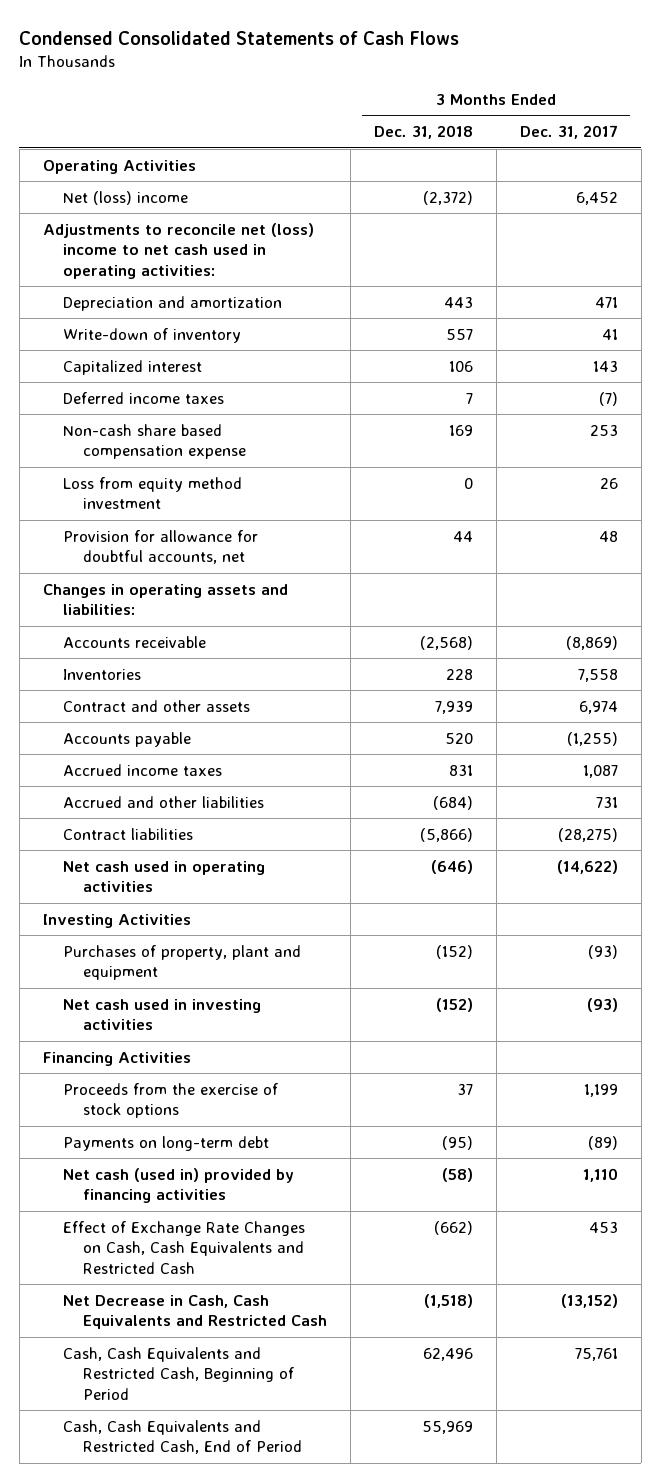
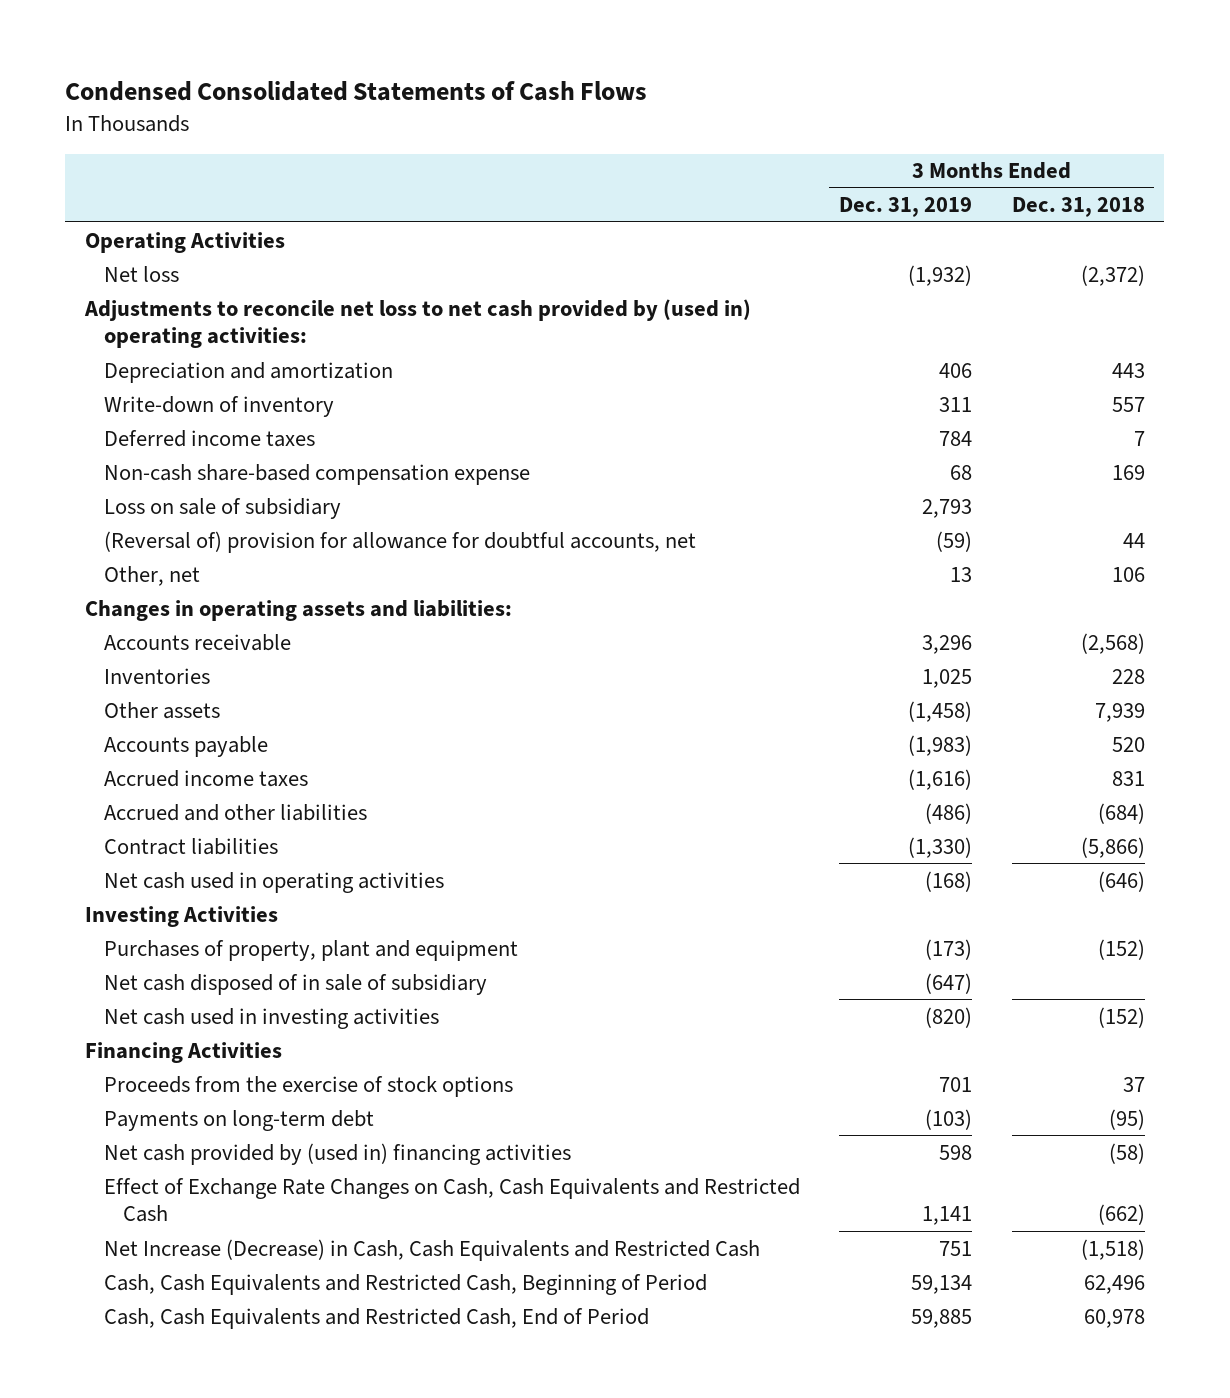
- | 3 Months Ended Dec. 31, 2018 | 3 Months Ended Dec. 31, 2017
+ | 3 Months Ended Dec. 31, 2019 | 3 Months Ended Dec. 31, 2018
- Net (loss) income | (2,372) | 6,452
- Adjustments to reconcile net (loss) income to net cash used in operating activities:
+ Net loss | (1,932) | (2,372)
+ Adjustments to reconcile net loss to net cash provided by (used in) operating activities:
- Capitalized interest | 106 | 143
- Non-cash share based compensation expense | 169 | 253
- Loss from equity method investment | 0 | 26
- Provision for allowance for doubtful accounts, net | 44 | 48
+ Non-cash share-based compensation expense | 68 | 169
+ Loss on sale of subsidiary | 2,793 |
+ (Reversal of) provision for allowance for doubtful accounts, net | (59) | 44
+ Other, net | 13 | 106
- Contract and other assets | 7,939 | 6,974
+ Other assets | (1,458) | 7,939
+ Net cash disposed of in sale of subsidiary | (647) |
- Net cash (used in) provided by financing activities | (58) | 1,110
+ Net cash provided by (used in) financing activities | 598 | (58)
- Net Decrease in Cash, Cash Equivalents and Restricted Cash | (1,518) | (13,152)
+ Net Increase (Decrease) in Cash, Cash Equivalents and Restricted Cash | 751 | (1,518)
- Cash, Cash Equivalents and Restricted Cash, End of Period | 55,969 |
+ Cash, Cash Equivalents and Restricted Cash, End of Period | 59,885 | 60,978

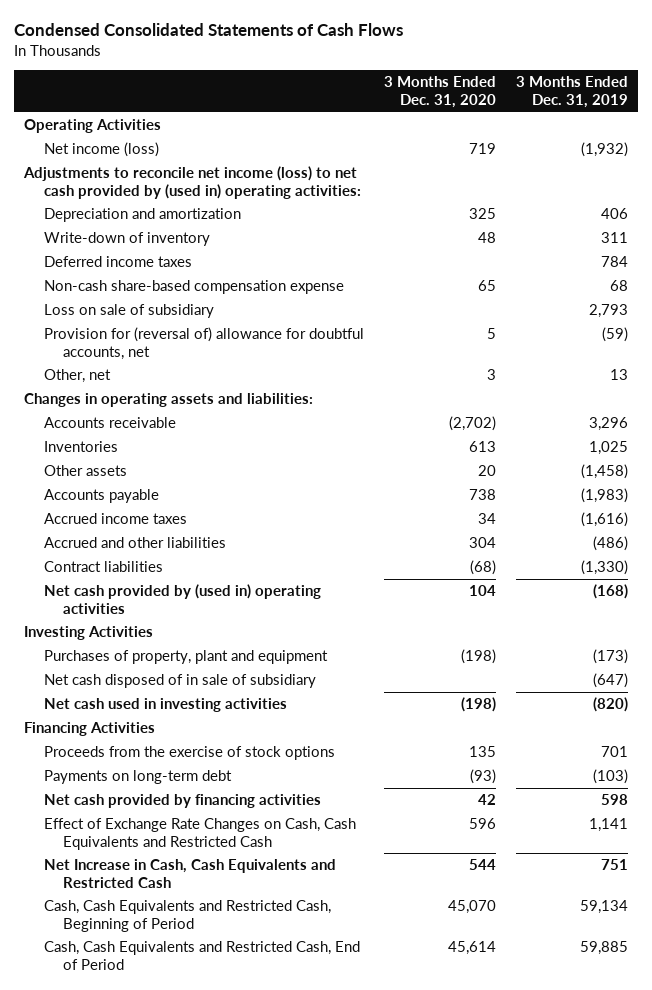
- | 3 Months Ended Dec. 31, 2019 | 3 Months Ended Dec. 31, 2018
+ | 3 Months Ended Dec. 31, 2020 | 3 Months Ended Dec. 31, 2019
- Net loss | (1,932) | (2,372)
- Adjustments to reconcile net loss to net cash provided by (used in) operating activities:
+ Net income (loss) | 719 | (1,932)
+ Adjustments to reconcile net income (loss) to net cash provided by (used in) operating activities:
- (Reversal of) provision for allowance for doubtful accounts, net | (59) | 44
+ Provision for (reversal of) allowance for doubtful accounts, net | 5 | (59)
- Net cash used in operating activities | (168) | (646)
+ Net cash provided by (used in) operating activities | 104 | (168)
- Net cash provided by (used in) financing activities | 598 | (58)
+ Net cash provided by financing activities | 42 | 598
- Net Increase (Decrease) in Cash, Cash Equivalents and Restricted Cash | 751 | (1,518)
+ Net Increase in Cash, Cash Equivalents and Restricted Cash | 544 | 751

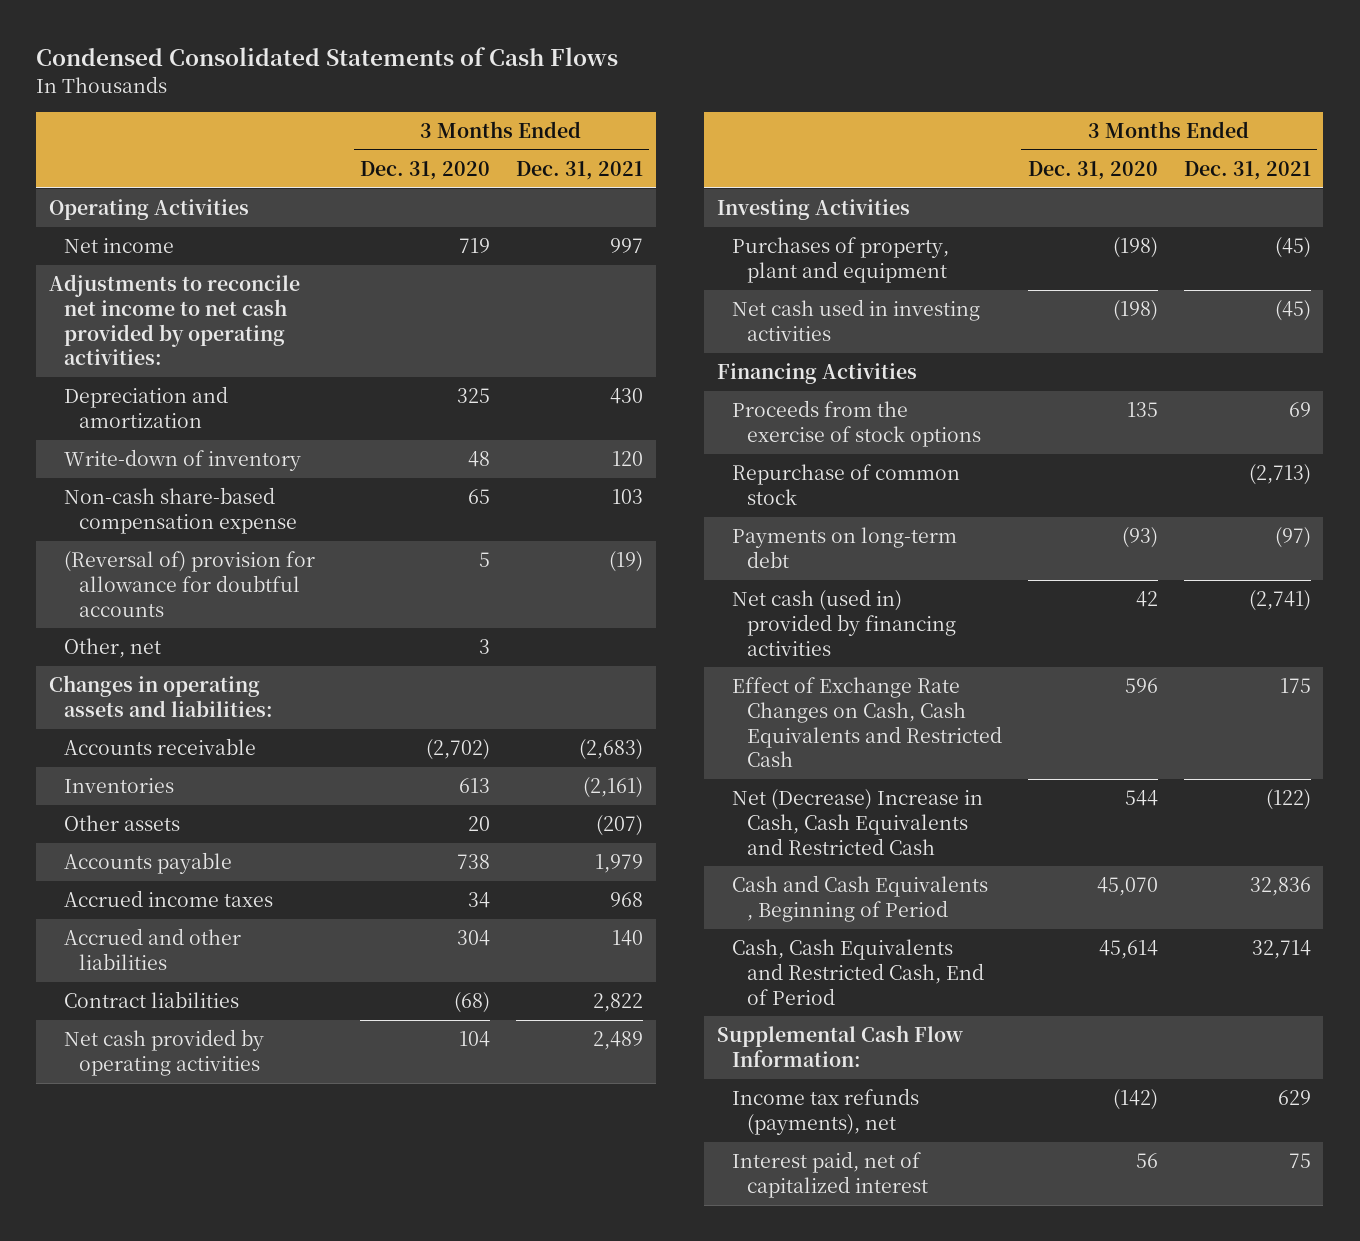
- | 3 Months Ended Dec. 31, 2020 | 3 Months Ended Dec. 31, 2019
+ | 3 Months Ended Dec. 31, 2020 | 3 Months Ended Dec. 31, 2021
- Net income (loss) | 719 | (1,932)
- Adjustments to reconcile net income (loss) to net cash provided by (used in) operating activities:
+ Net income | 719 | 997
+ Adjustments to reconcile net income to net cash provided by operating activities:
- Deferred income taxes | | 784
- Loss on sale of subsidiary | | 2,793
- Provision for (reversal of) allowance for doubtful accounts, net | 5 | (59)
+ (Reversal of) provision for allowance for doubtful accounts | 5 | (19)
- Net cash provided by (used in) operating activities | 104 | (168)
+ Net cash provided by operating activities | 104 | 2,489
- Net cash disposed of in sale of subsidiary | | (647)
+ Repurchase of common stock | | (2,713)
- Net cash provided by financing activities | 42 | 598
+ Net cash (used in) provided by financing activities | 42 | (2,741)
- Net Increase in Cash, Cash Equivalents and Restricted Cash | 544 | 751
- Cash, Cash Equivalents and Restricted Cash, Beginning of Period | 45,070 | 59,134
+ Net (Decrease) Increase in Cash, Cash Equivalents and Restricted Cash | 544 | (122)
+ Cash and Cash Equivalents , Beginning of Period | 45,070 | 32,836
+ Supplemental Cash Flow Information:
+ Income tax refunds (payments), net | (142) | 629
+ Interest paid, net of capitalized interest | 56 | 75

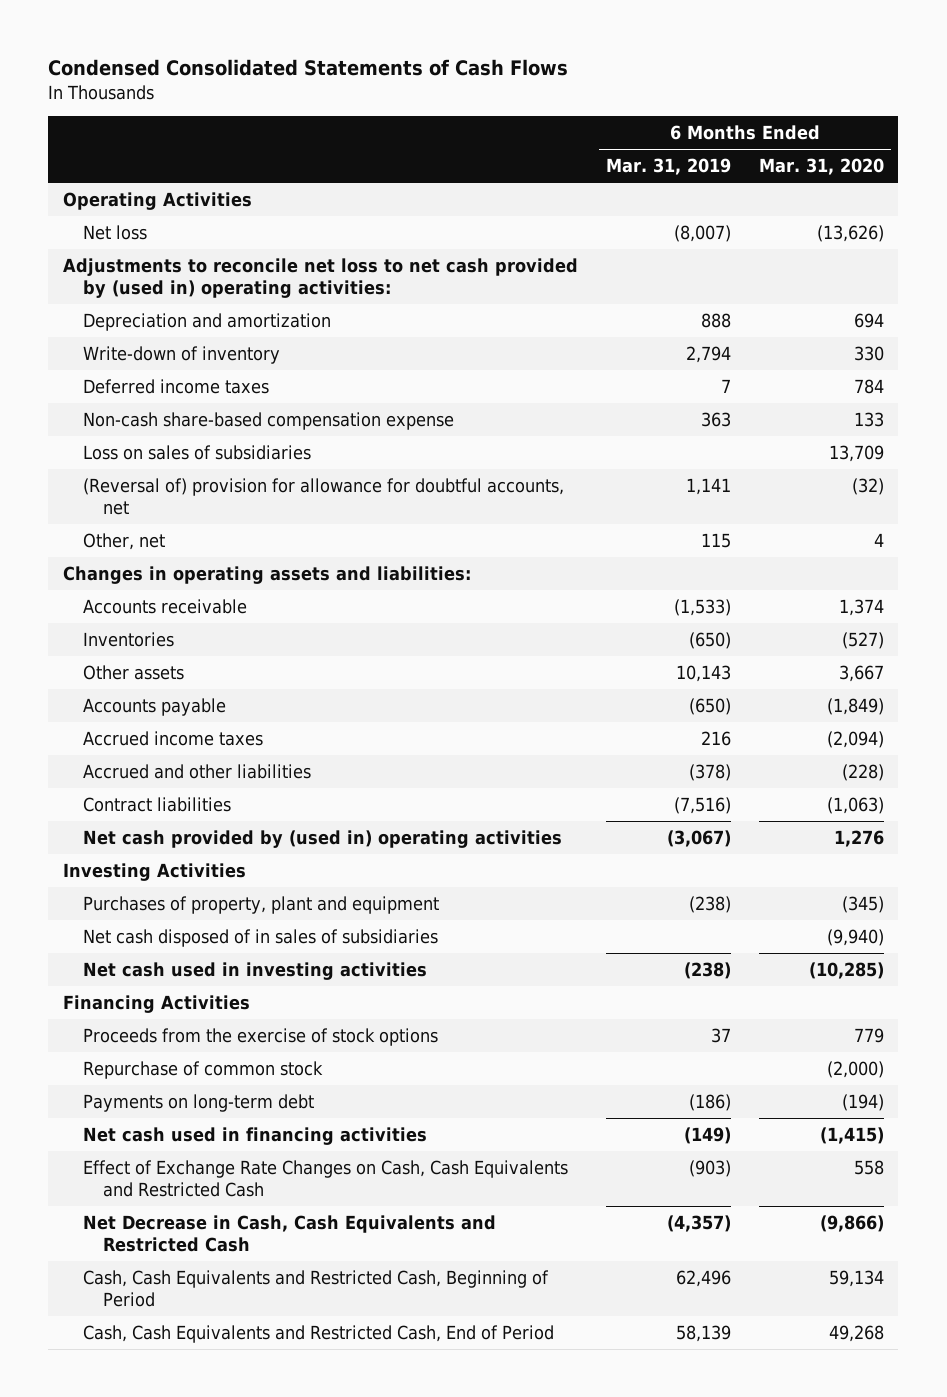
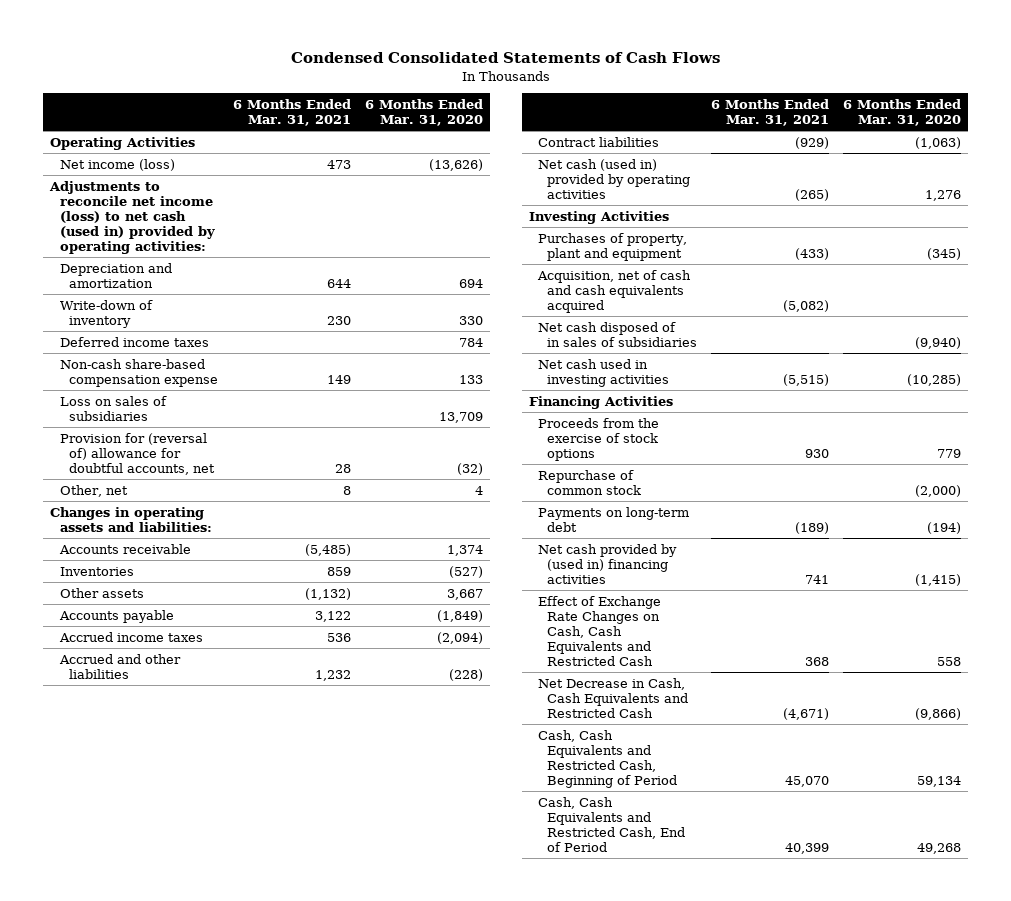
- | 6 Months Ended Mar. 31, 2019 | 6 Months Ended Mar. 31, 2020
+ | 6 Months Ended Mar. 31, 2021 | 6 Months Ended Mar. 31, 2020
- Net loss | (8,007) | (13,626)
- Adjustments to reconcile net loss to net cash provided by (used in) operating activities:
+ Net income (loss) | 473 | (13,626)
+ Adjustments to reconcile net income (loss) to net cash (used in) provided by operating activities:
- (Reversal of) provision for allowance for doubtful accounts, net | 1,141 | (32)
+ Provision for (reversal of) allowance for doubtful accounts, net | 28 | (32)
- Net cash provided by (used in) operating activities | (3,067) | 1,276
+ Net cash (used in) provided by operating activities | (265) | 1,276
+ Acquisition, net of cash and cash equivalents acquired | (5,082) |
- Net cash used in financing activities | (149) | (1,415)
+ Net cash provided by (used in) financing activities | 741 | (1,415)

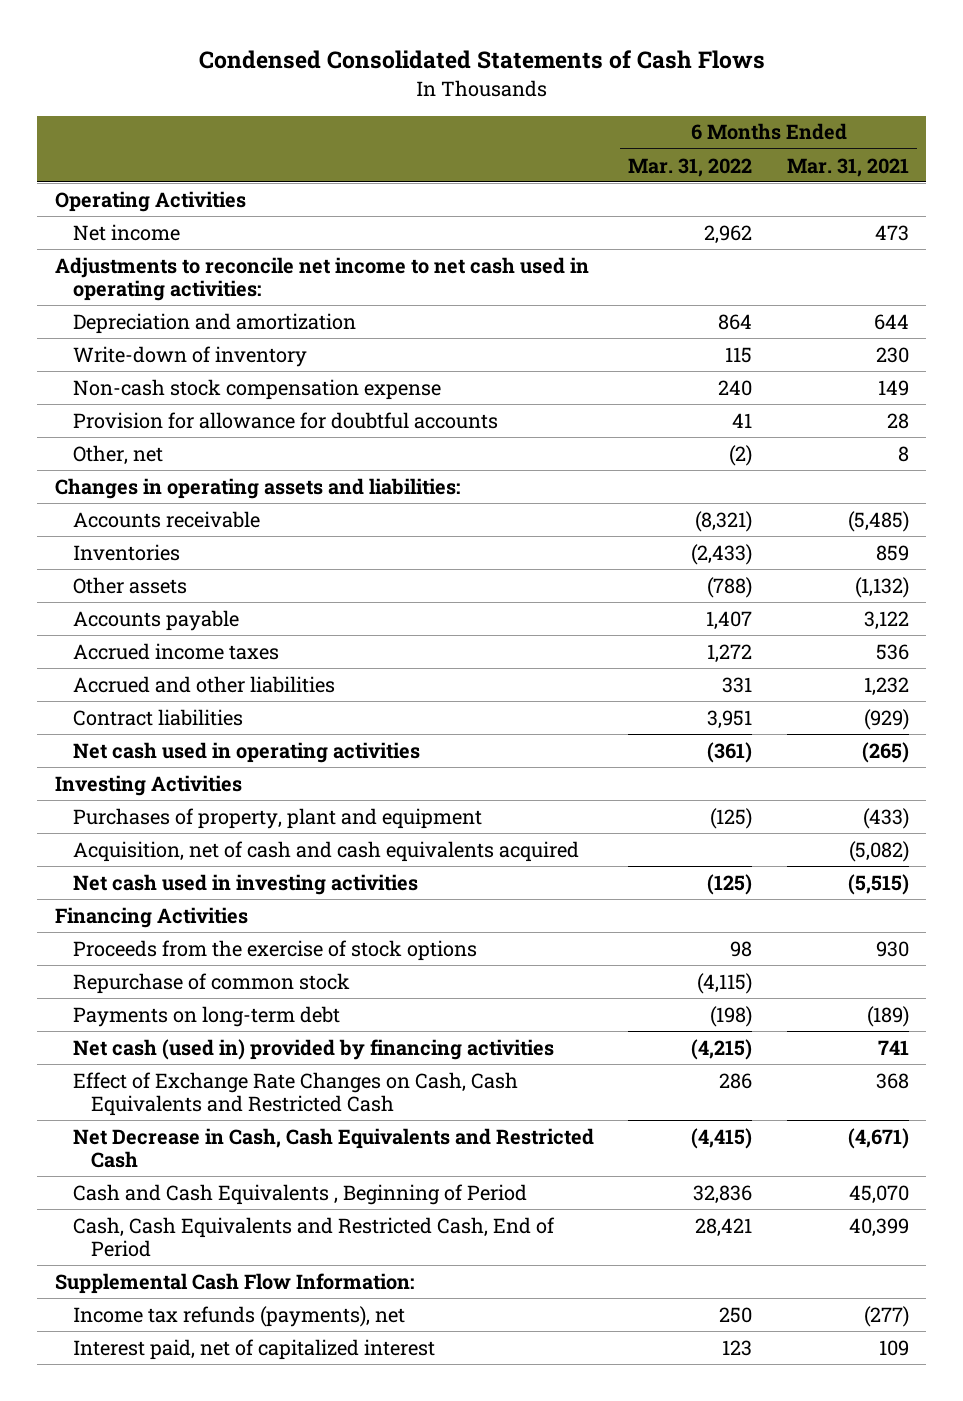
- | 6 Months Ended Mar. 31, 2021 | 6 Months Ended Mar. 31, 2020
+ | 6 Months Ended Mar. 31, 2022 | 6 Months Ended Mar. 31, 2021
- Net income (loss) | 473 | (13,626)
- Adjustments to reconcile net income (loss) to net cash (used in) provided by operating activities:
+ Net income | 2,962 | 473
+ Adjustments to reconcile net income to net cash used in operating activities:
- Deferred income taxes | | 784
- Non-cash share-based compensation expense | 149 | 133
- Loss on sales of subsidiaries | | 13,709
- Provision for (reversal of) allowance for doubtful accounts, net | 28 | (32)
+ Non-cash stock compensation expense | 240 | 149
+ Provision for allowance for doubtful accounts | 41 | 28
- Net cash (used in) provided by operating activities | (265) | 1,276
+ Net cash used in operating activities | (361) | (265)
- Net cash disposed of in sales of subsidiaries | | (9,940)
- Net cash provided by (used in) financing activities | 741 | (1,415)
+ Net cash (used in) provided by financing activities | (4,215) | 741
- Cash, Cash Equivalents and Restricted Cash, Beginning of Period | 45,070 | 59,134
+ Cash and Cash Equivalents , Beginning of Period | 32,836 | 45,070
+ Supplemental Cash Flow Information:
+ Income tax refunds (payments), net | 250 | (277)
+ Interest paid, net of capitalized interest | 123 | 109

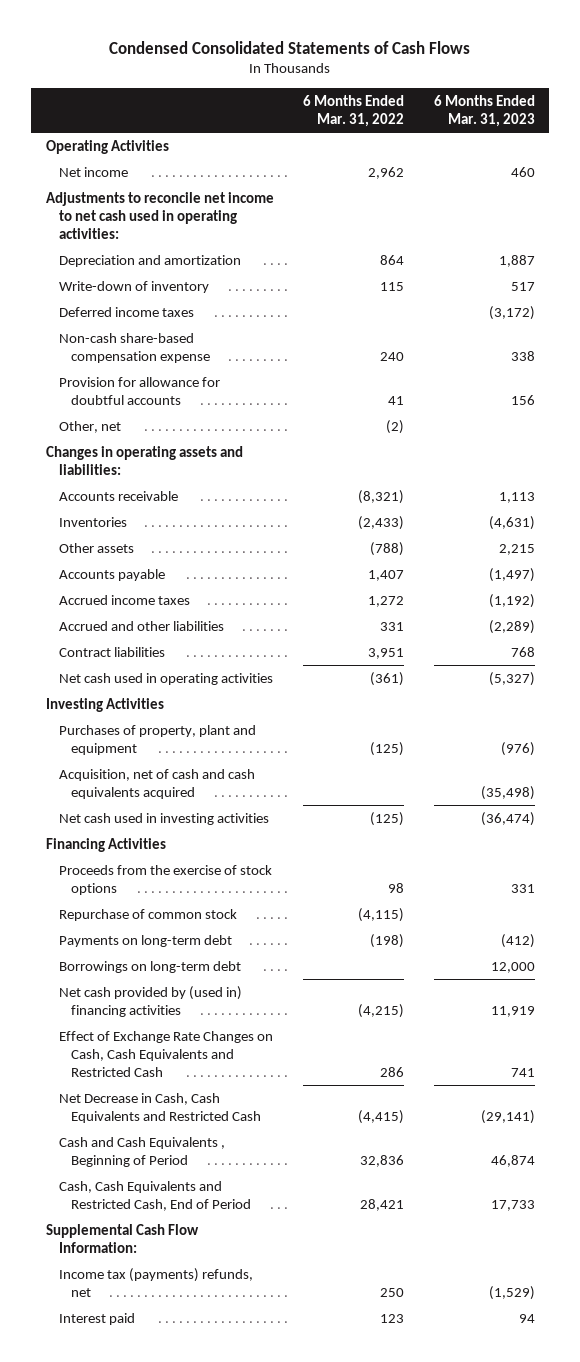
- | 6 Months Ended Mar. 31, 2022 | 6 Months Ended Mar. 31, 2021
+ | 6 Months Ended Mar. 31, 2022 | 6 Months Ended Mar. 31, 2023
- Non-cash stock compensation expense | 240 | 149
+ Deferred income taxes | | (3,172)
+ Non-cash share-based compensation expense | 240 | 338
- Net cash (used in) provided by financing activities | (4,215) | 741
+ Borrowings on long-term debt | | 12,000
+ Net cash provided by (used in) financing activities | (4,215) | 11,919
- Income tax refunds (payments), net | 250 | (277)
- Interest paid, net of capitalized interest | 123 | 109
+ Income tax (payments) refunds, net | 250 | (1,529)
+ Interest paid | 123 | 94

